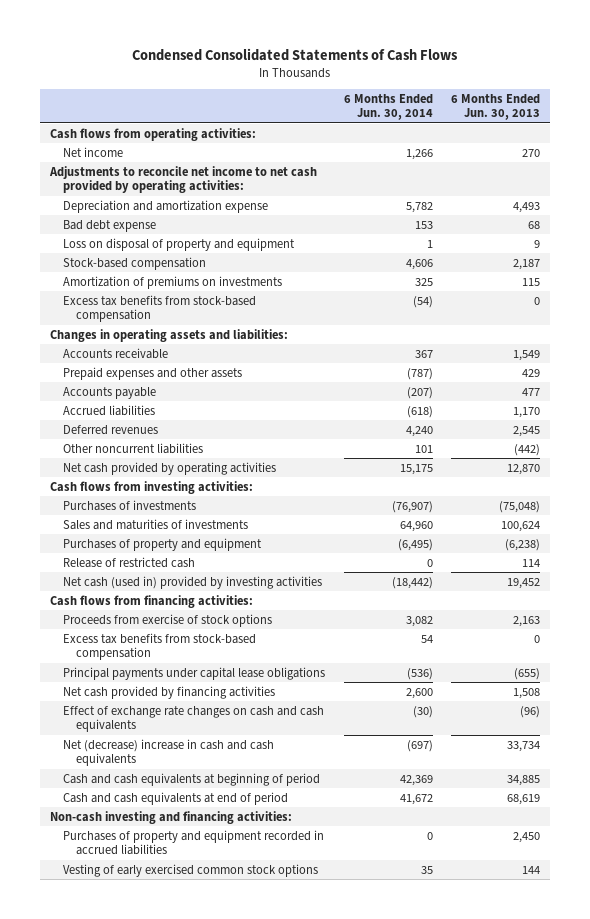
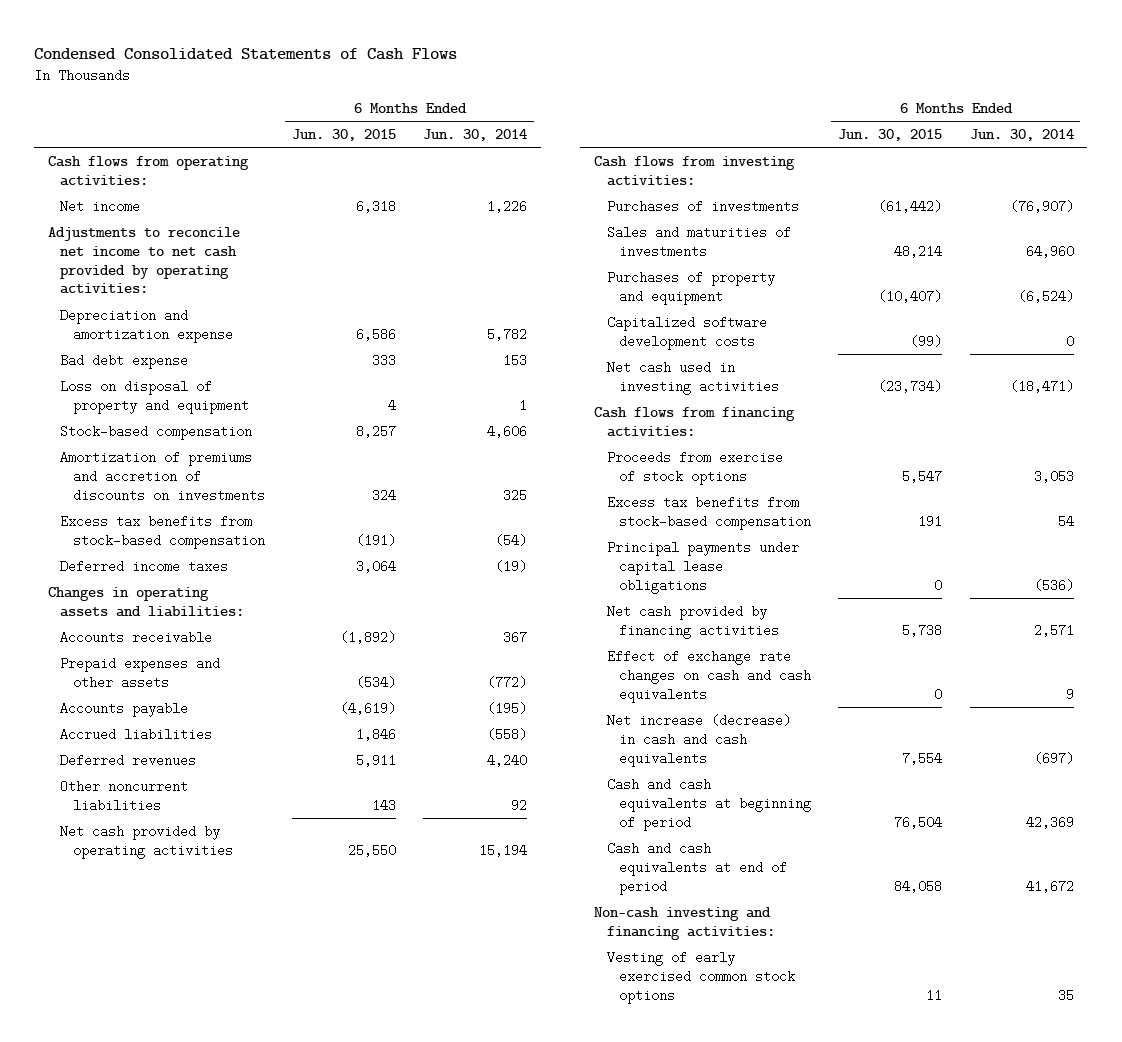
- | 6 Months Ended Jun. 30, 2014 | 6 Months Ended Jun. 30, 2013
+ | 6 Months Ended Jun. 30, 2015 | 6 Months Ended Jun. 30, 2014
- Net income | 1,266 | 270
+ Net income | 6,318 | 1,226
- Amortization of premiums on investments | 325 | 115
+ Amortization of premiums and accretion of discounts on investments | 324 | 325
+ Deferred income taxes | 3,064 | (19)
- Prepaid expenses and other assets | (787) | 429
- Accounts payable | (207) | 477
- Accrued liabilities | (618) | 1,170
+ Prepaid expenses and other assets | (534) | (772)
+ Accounts payable | (4,619) | (195)
+ Accrued liabilities | 1,846 | (558)
- Other noncurrent liabilities | 101 | (442)
- Net cash provided by operating activities | 15,175 | 12,870
+ Other noncurrent liabilities | 143 | 92
+ Net cash provided by operating activities | 25,550 | 15,194
- Purchases of property and equipment | (6,495) | (6,238)
- Release of restricted cash | 0 | 114
- Net cash (used in) provided by investing activities | (18,442) | 19,452
+ Purchases of property and equipment | (10,407) | (6,524)
+ Capitalized software development costs | (99) | 0
+ Net cash used in investing activities | (23,734) | (18,471)
- Proceeds from exercise of stock options | 3,082 | 2,163
+ Proceeds from exercise of stock options | 5,547 | 3,053
- Net cash provided by financing activities | 2,600 | 1,508
- Effect of exchange rate changes on cash and cash equivalents | (30) | (96)
- Net (decrease) increase in cash and cash equivalents | (697) | 33,734
+ Net cash provided by financing activities | 5,738 | 2,571
+ Effect of exchange rate changes on cash and cash equivalents | 0 | 9
+ Net increase (decrease) in cash and cash equivalents | 7,554 | (697)
- Purchases of property and equipment recorded in accrued liabilities | 0 | 2,450

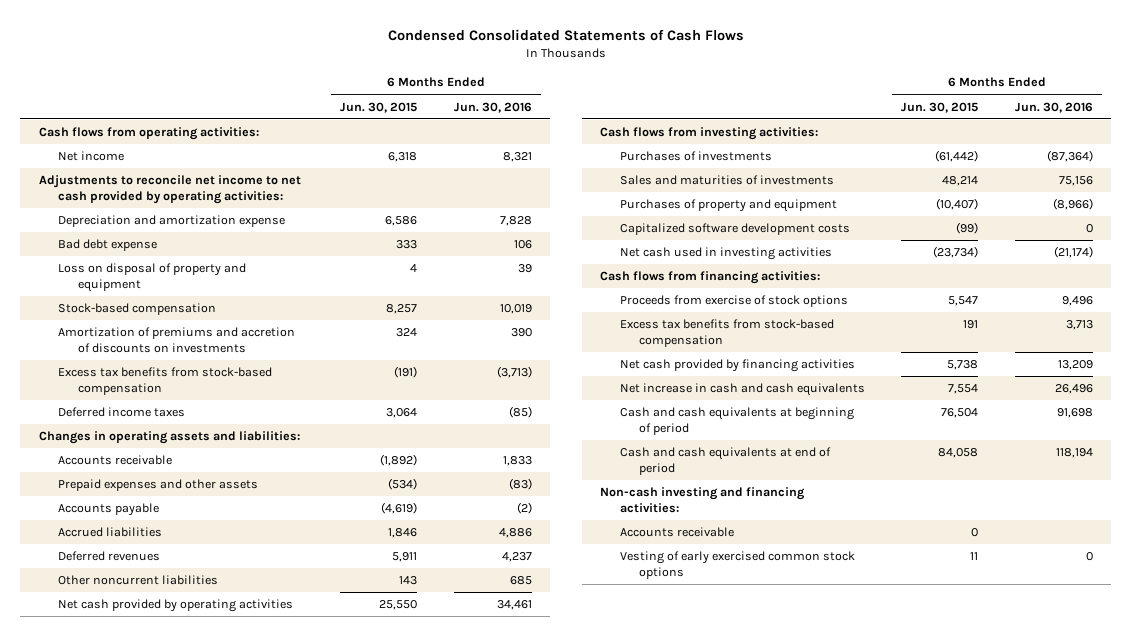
- | 6 Months Ended Jun. 30, 2015 | 6 Months Ended Jun. 30, 2014
+ | 6 Months Ended Jun. 30, 2015 | 6 Months Ended Jun. 30, 2016
- Principal payments under capital lease obligations | 0 | (536)
- Effect of exchange rate changes on cash and cash equivalents | 0 | 9
- Net increase (decrease) in cash and cash equivalents | 7,554 | (697)
+ Net increase in cash and cash equivalents | 7,554 | 26,496
+ Accounts receivable | 0 |

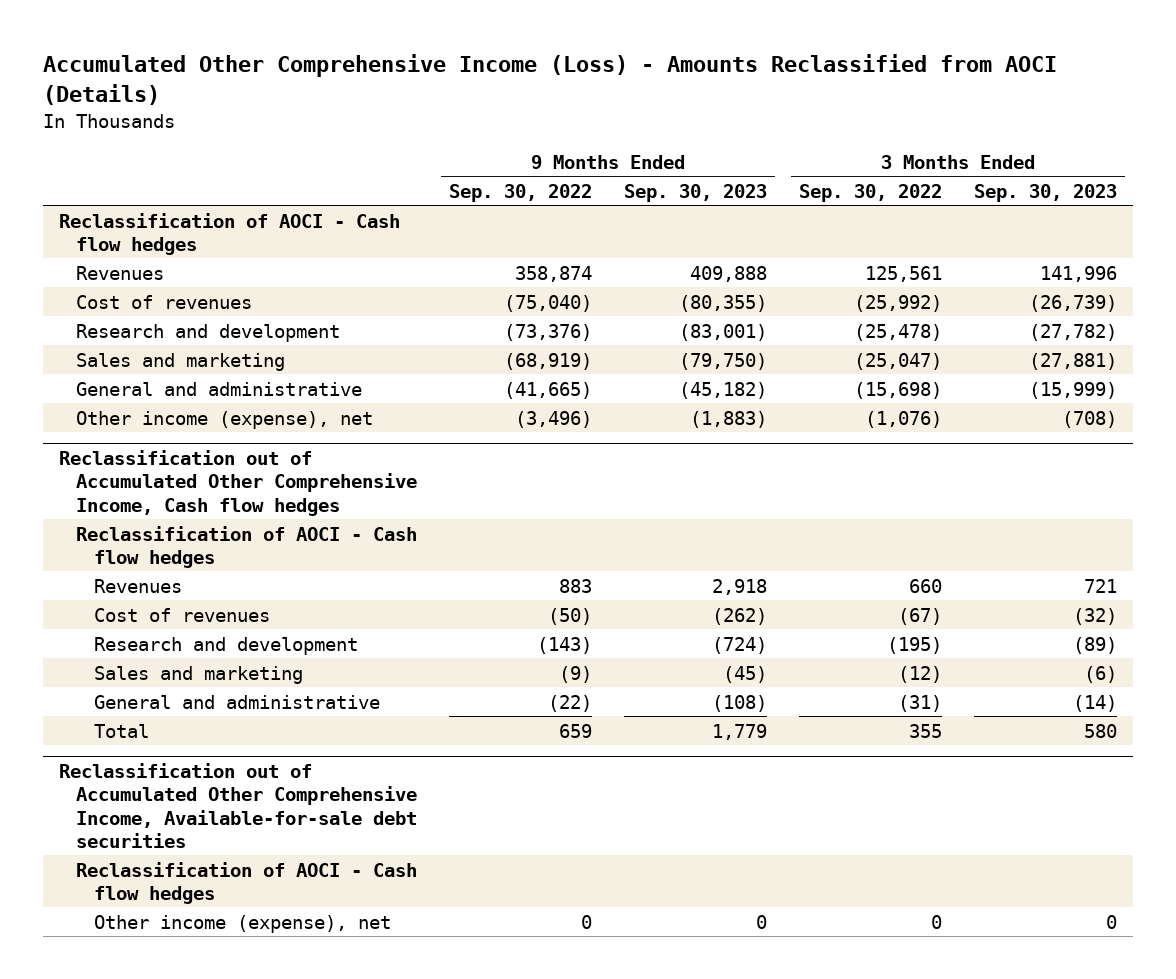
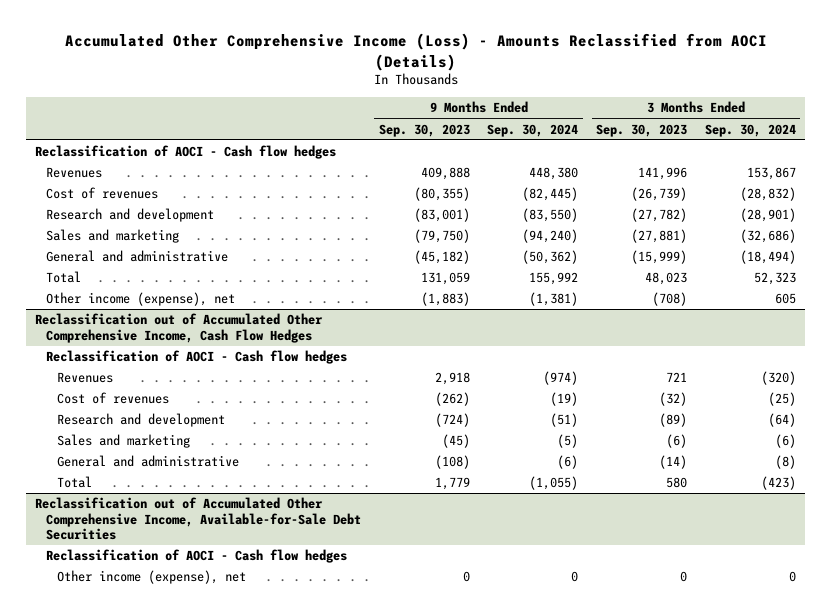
- | 9 Months Ended Sep. 30, 2022 | 9 Months Ended Sep. 30, 2023 | 3 Months Ended Sep. 30, 2022 | 3 Months Ended Sep. 30, 2023
+ | 9 Months Ended Sep. 30, 2023 | 9 Months Ended Sep. 30, 2024 | 3 Months Ended Sep. 30, 2023 | 3 Months Ended Sep. 30, 2024
+ Total | 131,059 | 155,992 | 48,023 | 52,323
- Reclassification out of Accumulated Other Comprehensive Income, Cash flow hedges
+ Reclassification out of Accumulated Other Comprehensive Income, Cash Flow Hedges
- Reclassification out of Accumulated Other Comprehensive Income, Available-for-sale debt securities
+ Reclassification out of Accumulated Other Comprehensive Income, Available-for-Sale Debt Securities

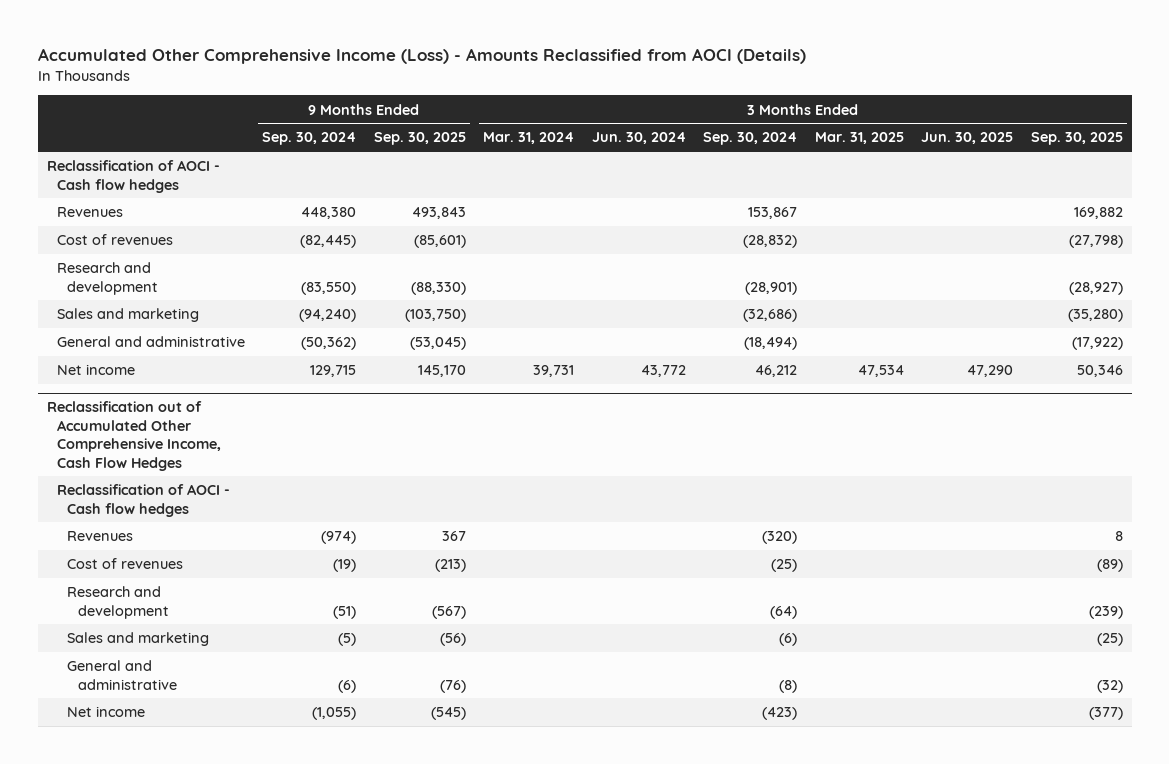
- | 9 Months Ended Sep. 30, 2023 | 9 Months Ended Sep. 30, 2024 | 3 Months Ended Sep. 30, 2023 | 3 Months Ended Sep. 30, 2024
+ | 9 Months Ended Sep. 30, 2024 | 9 Months Ended Sep. 30, 2025 | 3 Months Ended Mar. 31, 2024 | 3 Months Ended Jun. 30, 2024 | 3 Months Ended Sep. 30, 2024 | 3 Months Ended Mar. 31, 2025 | 3 Months Ended Jun. 30, 2025 | 3 Months Ended Sep. 30, 2025
- Total | 131,059 | 155,992 | 48,023 | 52,323
- Other income (expense), net | (1,883) | (1,381) | (708) | 605
+ Net income | 129,715 | 145,170 | 39,731 | 43,772 | 46,212 | 47,534 | 47,290 | 50,346
@ Reclassification out of Accumulated Other Comprehensive Income, Cash Flow Hedges
- Total | 1,779 | (1,055) | 580 | (423)
- Reclassification out of Accumulated Other Comprehensive Income, Available-for-Sale Debt Securities
- Reclassification of AOCI - Cash flow hedges
- Other income (expense), net | 0 | 0 | 0 | 0
@ Reclassification out of Accumulated Other Comprehensive Income, Cash Flow Hedges
+ Net income | (1,055) | (545) | | | (423) | | | (377)

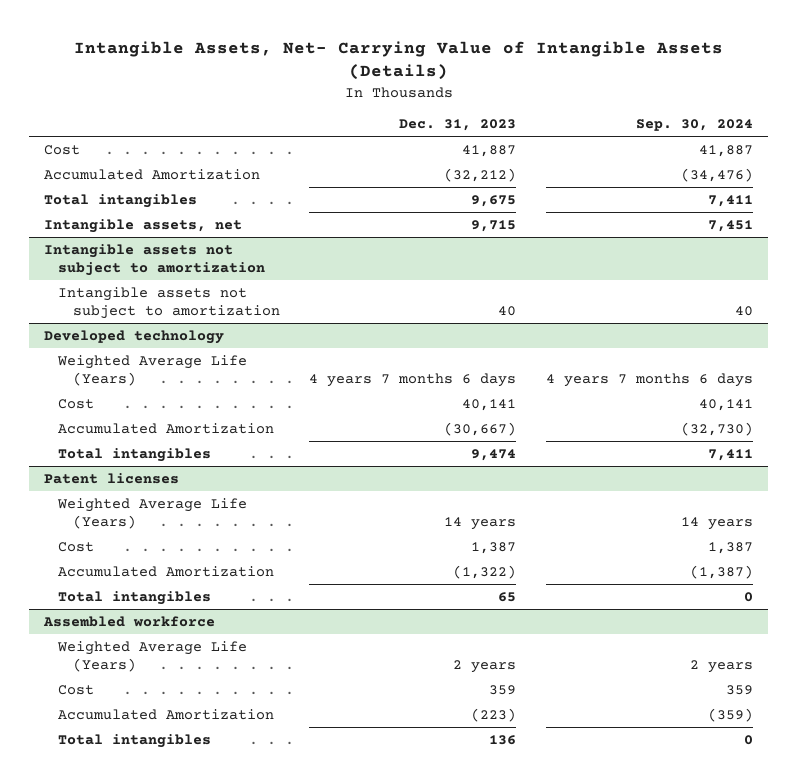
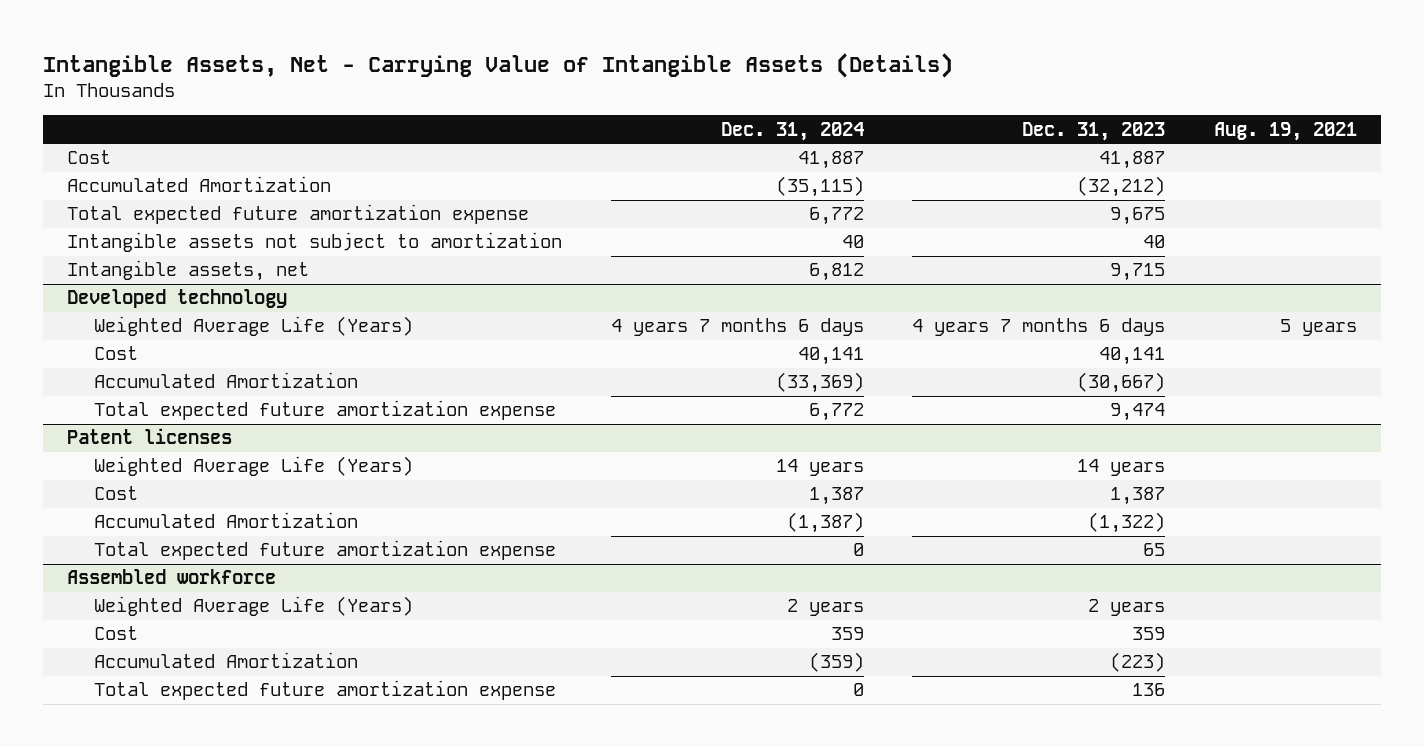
- Intangible Assets, Net- Carrying Value of Intangible Assets (Details)
+ Intangible Assets, Net - Carrying Value of Intangible Assets (Details)
- | Dec. 31, 2023 | Sep. 30, 2024
+ | Dec. 31, 2024 | Dec. 31, 2023 | Aug. 19, 2021
- Total intangibles | 9,675 | 7,411
- Intangible assets not subject to amortization
+ Total expected future amortization expense | 6,772 | 9,675 |
moved down: Intangible assets, net | 6,812 | 9,715 |
@ Developed technology
- Total intangibles | 9,474 | 7,411
+ Total expected future amortization expense | 6,772 | 9,474 |
@ Patent licenses
- Total intangibles | 65 | 0
+ Total expected future amortization expense | 0 | 65 |
@ Assembled workforce
- Total intangibles | 136 | 0
+ Total expected future amortization expense | 0 | 136 |

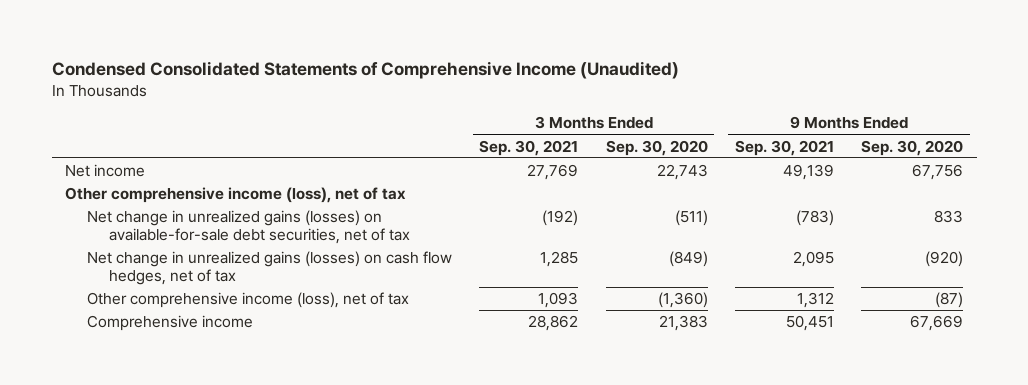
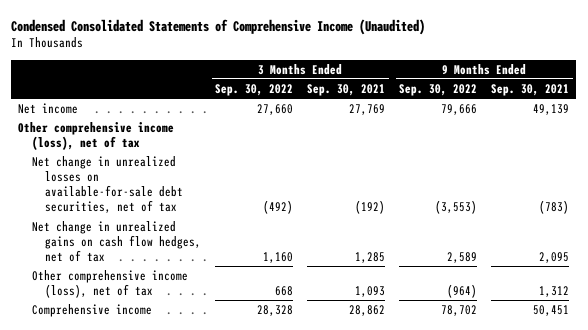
- | 3 Months Ended Sep. 30, 2021 | 3 Months Ended Sep. 30, 2020 | 9 Months Ended Sep. 30, 2021 | 9 Months Ended Sep. 30, 2020
+ | 3 Months Ended Sep. 30, 2022 | 3 Months Ended Sep. 30, 2021 | 9 Months Ended Sep. 30, 2022 | 9 Months Ended Sep. 30, 2021
- Net change in unrealized gains (losses) on available-for-sale debt securities, net of tax | (192) | (511) | (783) | 833
- Net change in unrealized gains (losses) on cash flow hedges, net of tax | 1,285 | (849) | 2,095 | (920)
+ Net change in unrealized losses on available-for-sale debt securities, net of tax | (492) | (192) | (3,553) | (783)
+ Net change in unrealized gains on cash flow hedges, net of tax | 1,160 | 1,285 | 2,589 | 2,095

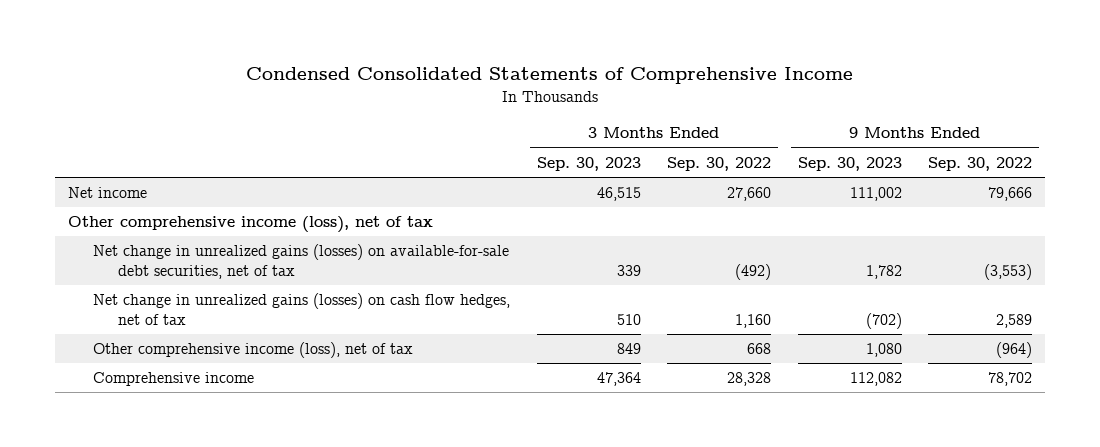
- Condensed Consolidated Statements of Comprehensive Income (Unaudited)
+ Condensed Consolidated Statements of Comprehensive Income
- | 3 Months Ended Sep. 30, 2022 | 3 Months Ended Sep. 30, 2021 | 9 Months Ended Sep. 30, 2022 | 9 Months Ended Sep. 30, 2021
+ | 3 Months Ended Sep. 30, 2023 | 3 Months Ended Sep. 30, 2022 | 9 Months Ended Sep. 30, 2023 | 9 Months Ended Sep. 30, 2022
- Net change in unrealized losses on available-for-sale debt securities, net of tax | (492) | (192) | (3,553) | (783)
- Net change in unrealized gains on cash flow hedges, net of tax | 1,160 | 1,285 | 2,589 | 2,095
+ Net change in unrealized gains (losses) on available-for-sale debt securities, net of tax | 339 | (492) | 1,782 | (3,553)
+ Net change in unrealized gains (losses) on cash flow hedges, net of tax | 510 | 1,160 | (702) | 2,589

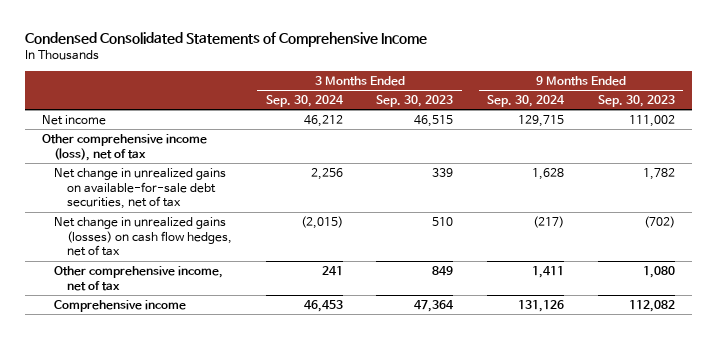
- | 3 Months Ended Sep. 30, 2023 | 3 Months Ended Sep. 30, 2022 | 9 Months Ended Sep. 30, 2023 | 9 Months Ended Sep. 30, 2022
+ | 3 Months Ended Sep. 30, 2024 | 3 Months Ended Sep. 30, 2023 | 9 Months Ended Sep. 30, 2024 | 9 Months Ended Sep. 30, 2023
- Net change in unrealized gains (losses) on available-for-sale debt securities, net of tax | 339 | (492) | 1,782 | (3,553)
+ Net change in unrealized gains on available-for-sale debt securities, net of tax | 2,256 | 339 | 1,628 | 1,782
- Other comprehensive income (loss), net of tax | 849 | 668 | 1,080 | (964)
+ Other comprehensive income, net of tax | 241 | 849 | 1,411 | 1,080

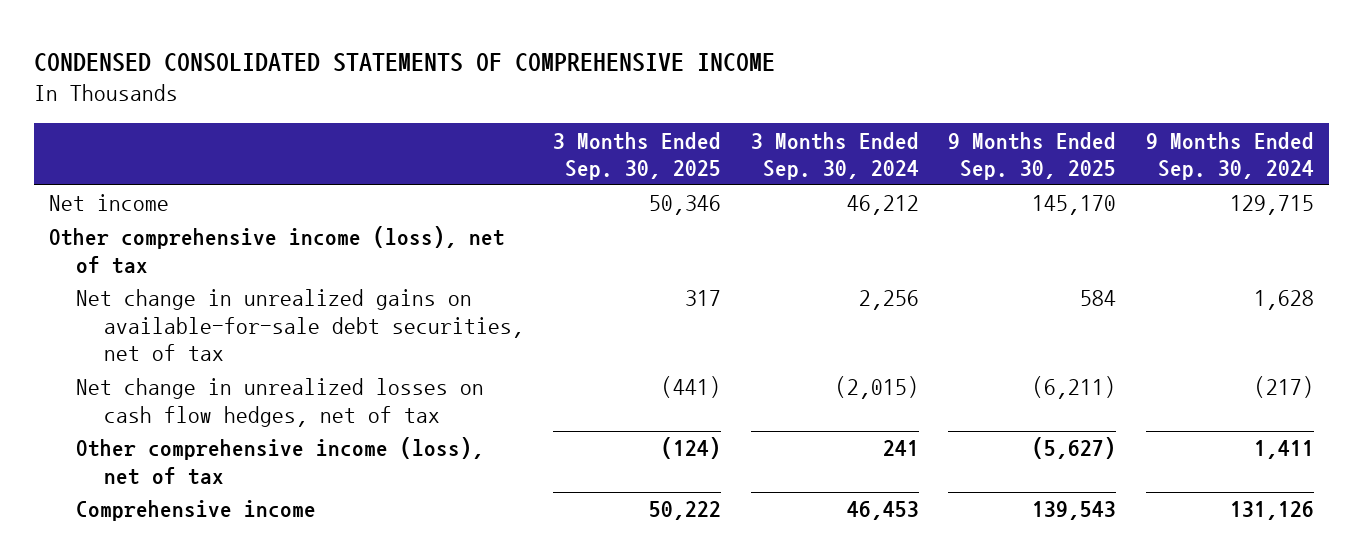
- Condensed Consolidated Statements of Comprehensive Income
+ CONDENSED CONSOLIDATED STATEMENTS OF COMPREHENSIVE INCOME
- | 3 Months Ended Sep. 30, 2024 | 3 Months Ended Sep. 30, 2023 | 9 Months Ended Sep. 30, 2024 | 9 Months Ended Sep. 30, 2023
+ | 3 Months Ended Sep. 30, 2025 | 3 Months Ended Sep. 30, 2024 | 9 Months Ended Sep. 30, 2025 | 9 Months Ended Sep. 30, 2024
- Net change in unrealized gains (losses) on cash flow hedges, net of tax | (2,015) | 510 | (217) | (702)
- Other comprehensive income, net of tax | 241 | 849 | 1,411 | 1,080
+ Net change in unrealized losses on cash flow hedges, net of tax | (441) | (2,015) | (6,211) | (217)
+ Other comprehensive income (loss), net of tax | (124) | 241 | (5,627) | 1,411

